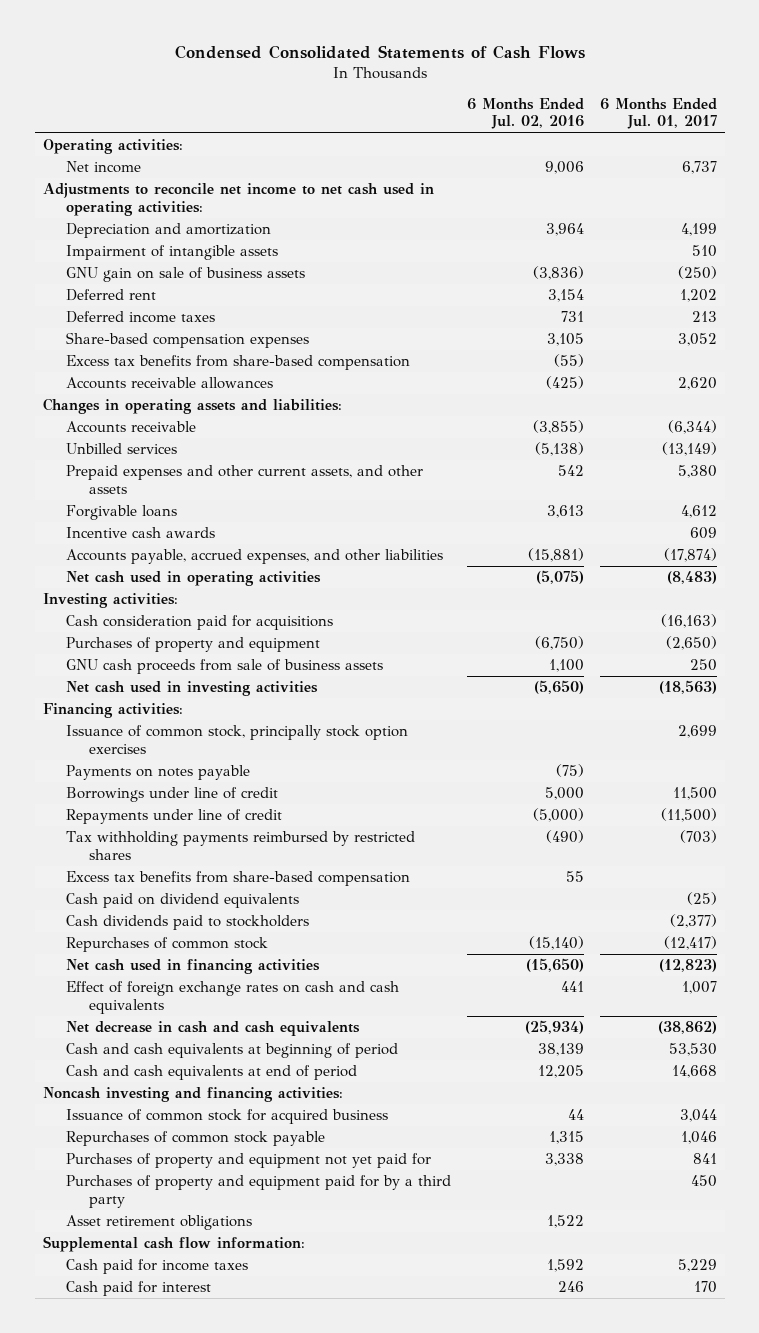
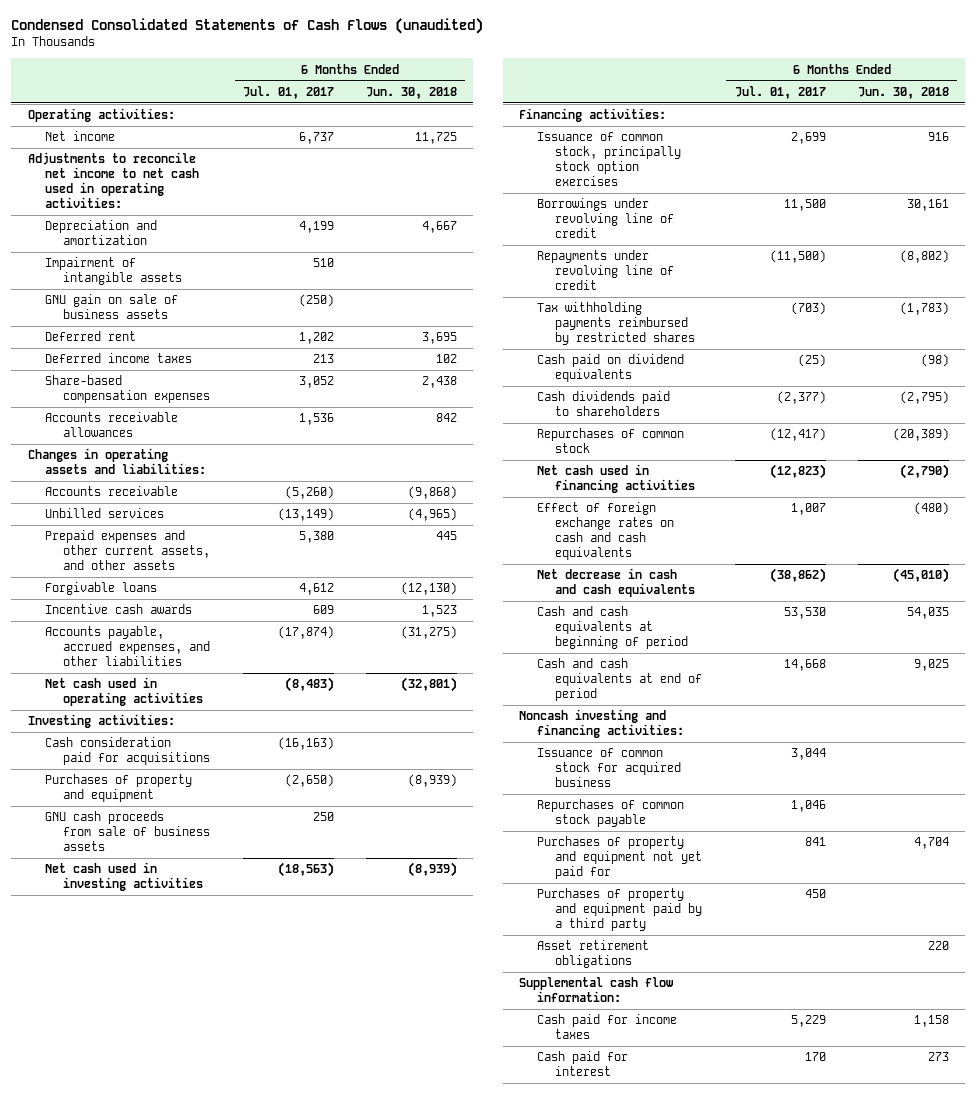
- Condensed Consolidated Statements of Cash Flows
+ Condensed Consolidated Statements of Cash Flows (unaudited)
- | 6 Months Ended Jul. 02, 2016 | 6 Months Ended Jul. 01, 2017
+ | 6 Months Ended Jul. 01, 2017 | 6 Months Ended Jun. 30, 2018
- Excess tax benefits from share-based compensation | (55) |
- Accounts receivable allowances | (425) | 2,620
+ Accounts receivable allowances | 1,536 | 842
- Accounts receivable | (3,855) | (6,344)
+ Accounts receivable | (5,260) | (9,868)
- Payments on notes payable | (75) |
- Borrowings under line of credit | 5,000 | 11,500
- Repayments under line of credit | (5,000) | (11,500)
+ Borrowings under revolving line of credit | 11,500 | 30,161
+ Repayments under revolving line of credit | (11,500) | (8,802)
- Excess tax benefits from share-based compensation | 55 |
- Cash dividends paid to stockholders | | (2,377)
+ Cash dividends paid to shareholders | (2,377) | (2,795)
- Purchases of property and equipment paid for by a third party | | 450
+ Purchases of property and equipment paid by a third party | 450 |

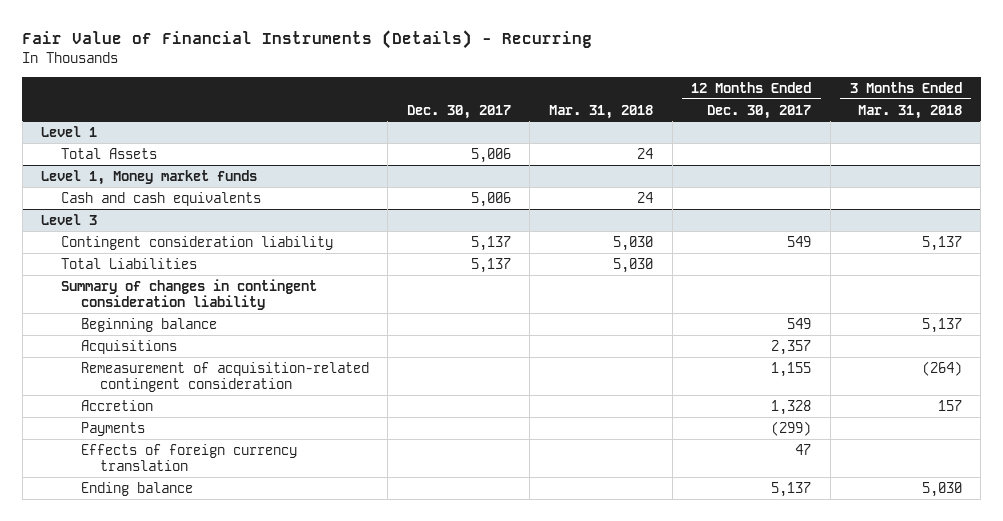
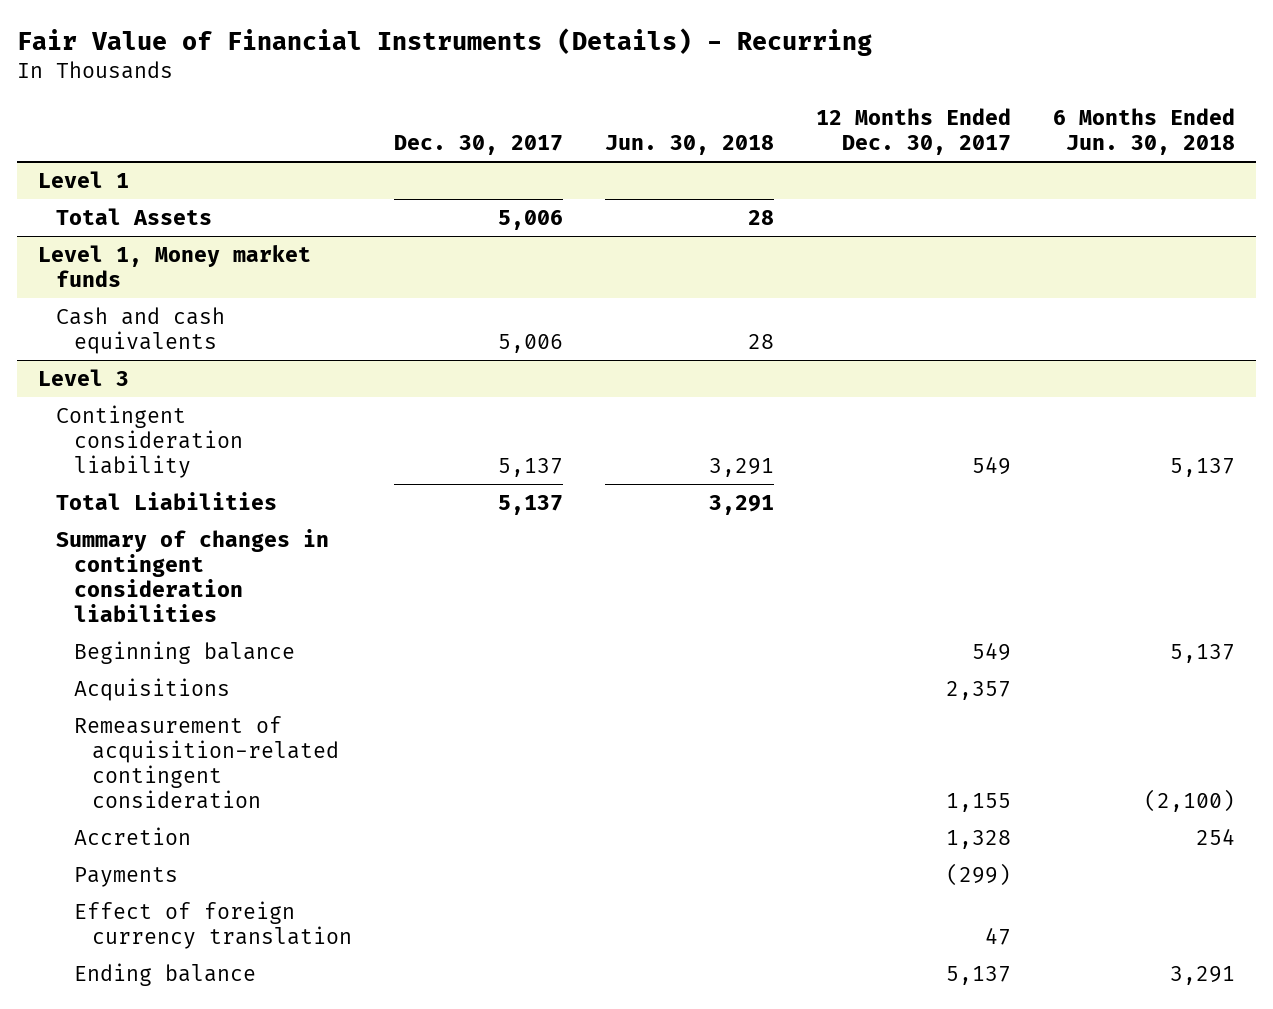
- | Dec. 30, 2017 | Mar. 31, 2018 | 12 Months Ended Dec. 30, 2017 | 3 Months Ended Mar. 31, 2018
+ | Dec. 30, 2017 | Jun. 30, 2018 | 12 Months Ended Dec. 30, 2017 | 6 Months Ended Jun. 30, 2018
@ Level 3
- Summary of changes in contingent consideration liability
+ Summary of changes in contingent consideration liabilities
- Effects of foreign currency translation | | | 47 |
+ Effect of foreign currency translation | | | 47 |

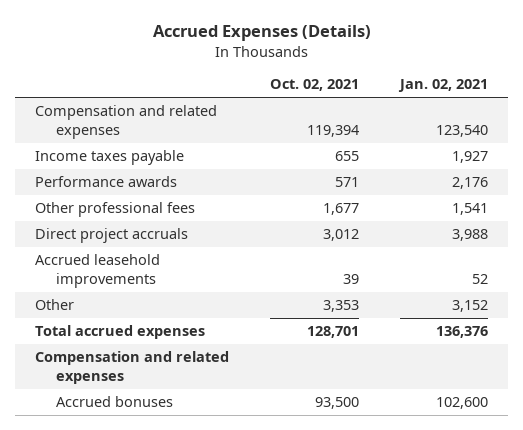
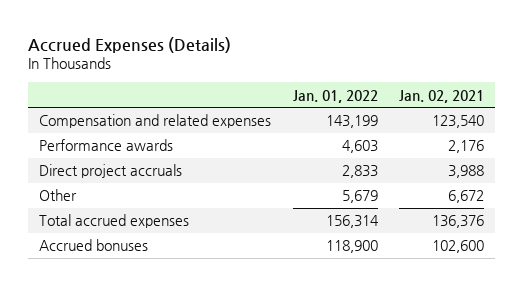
- | Oct. 02, 2021 | Jan. 02, 2021
+ | Jan. 01, 2022 | Jan. 02, 2021
- Income taxes payable | 655 | 1,927
- Other professional fees | 1,677 | 1,541
- Accrued leasehold improvements | 39 | 52
- Other | 3,353 | 3,152
+ Other | 5,679 | 6,672
- Compensation and related expenses

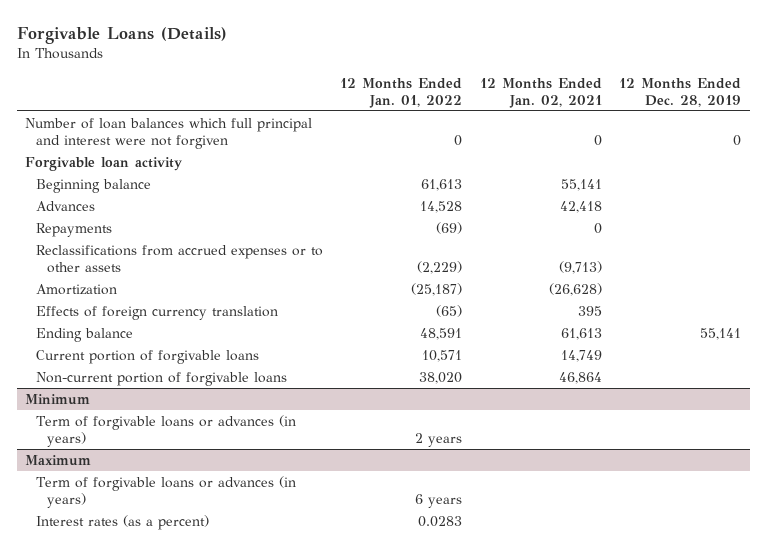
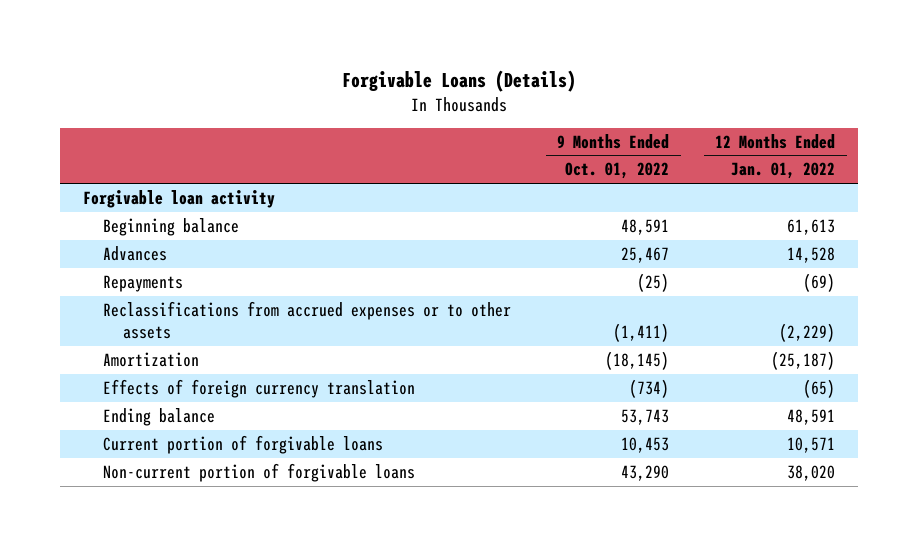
- | 12 Months Ended Jan. 01, 2022 | 12 Months Ended Jan. 02, 2021 | 12 Months Ended Dec. 28, 2019
+ | 9 Months Ended Oct. 01, 2022 | 12 Months Ended Jan. 01, 2022
- Number of loan balances which full principal and interest were not forgiven | 0 | 0 | 0
- Minimum
- Term of forgivable loans or advances (in years) | 2 years | |
- Maximum
- Term of forgivable loans or advances (in years) | 6 years | |
- Interest rates (as a percent) | 0.0283 | |

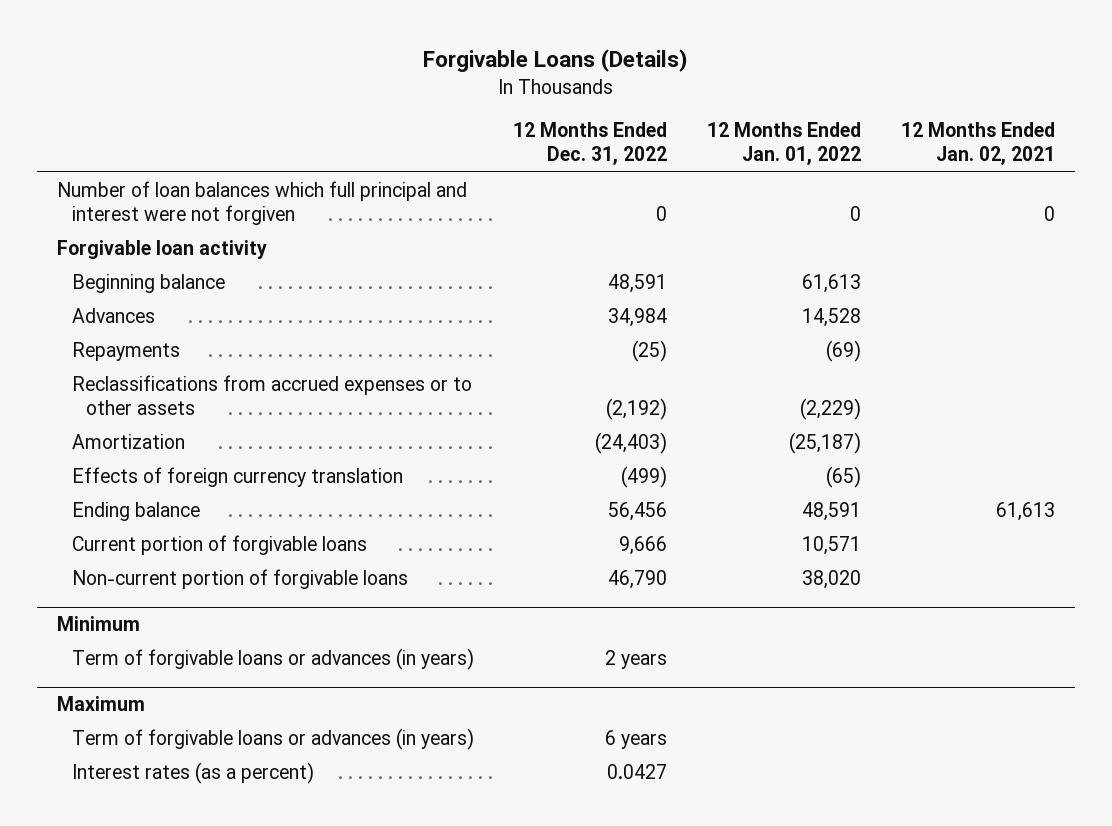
- | 9 Months Ended Oct. 01, 2022 | 12 Months Ended Jan. 01, 2022
+ | 12 Months Ended Dec. 31, 2022 | 12 Months Ended Jan. 01, 2022 | 12 Months Ended Jan. 02, 2021
+ Number of loan balances which full principal and interest were not forgiven | 0 | 0 | 0
+ Minimum
+ Term of forgivable loans or advances (in years) | 2 years | |
+ Maximum
+ Term of forgivable loans or advances (in years) | 6 years | |
+ Interest rates (as a percent) | 0.0427 | |

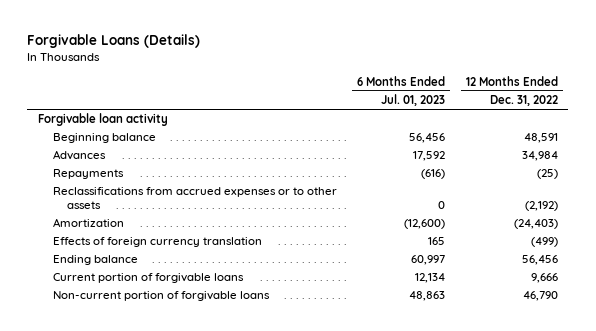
- | 12 Months Ended Dec. 31, 2022 | 12 Months Ended Jan. 01, 2022 | 12 Months Ended Jan. 02, 2021
+ | 6 Months Ended Jul. 01, 2023 | 12 Months Ended Dec. 31, 2022
- Number of loan balances which full principal and interest were not forgiven | 0 | 0 | 0
- Minimum
- Term of forgivable loans or advances (in years) | 2 years | |
- Maximum
- Term of forgivable loans or advances (in years) | 6 years | |
- Interest rates (as a percent) | 0.0427 | |

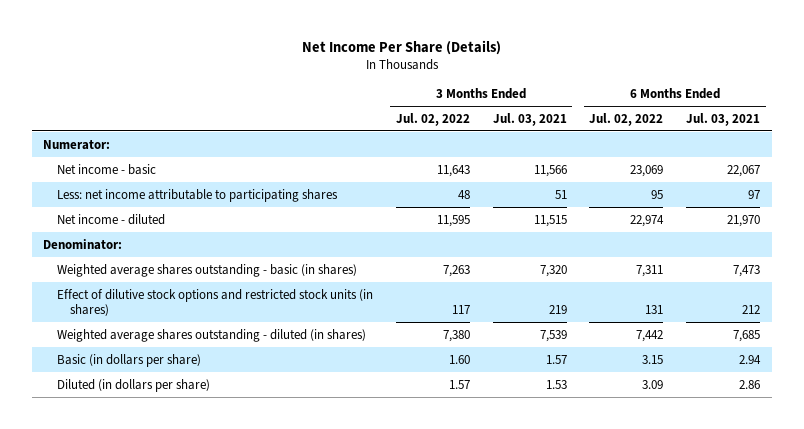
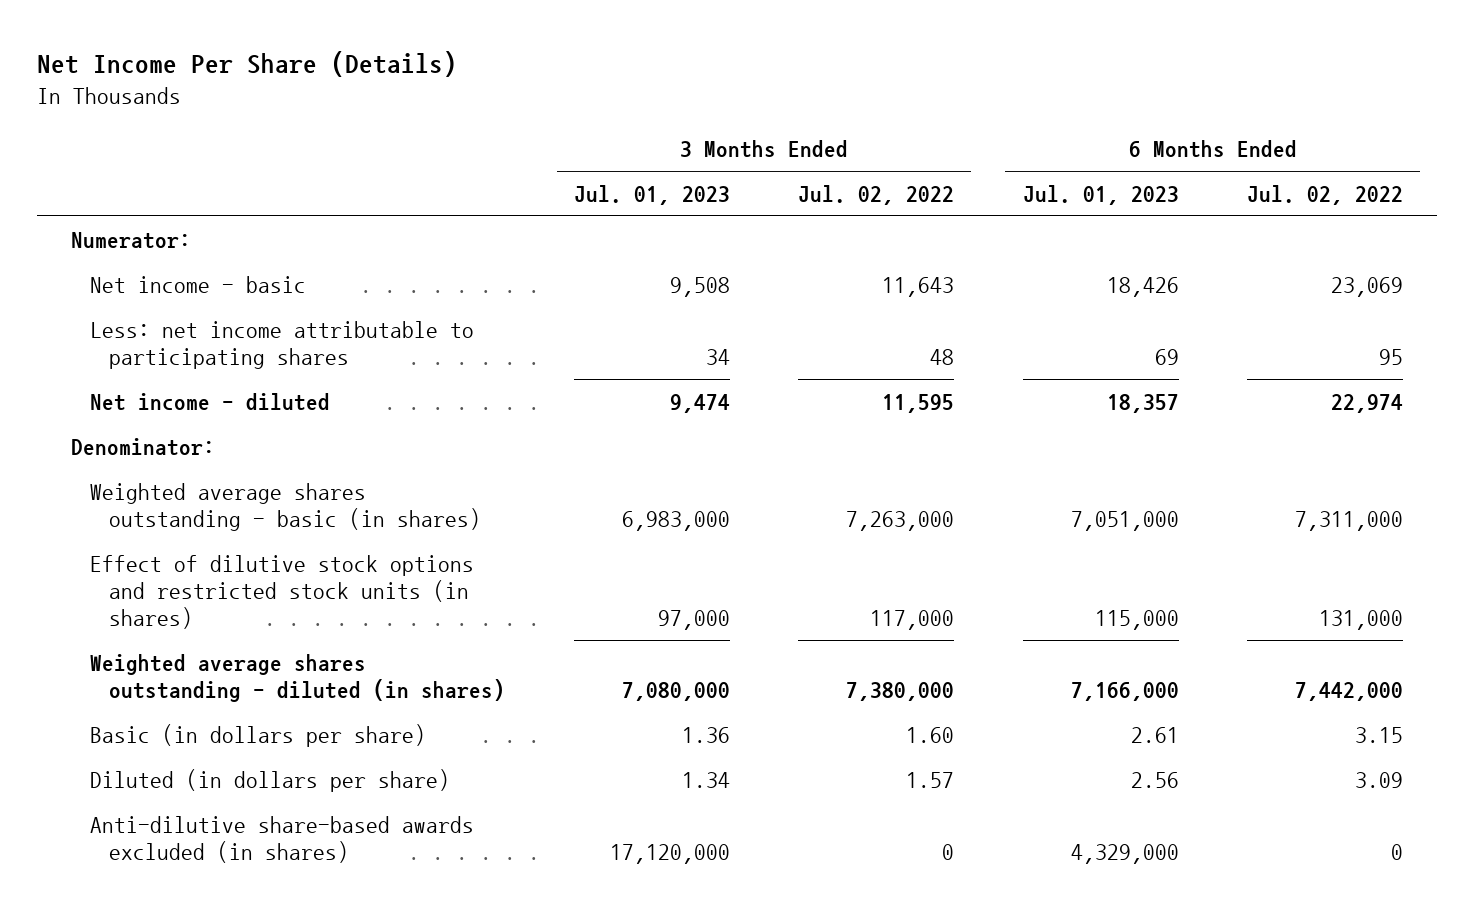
- | 3 Months Ended Jul. 02, 2022 | 3 Months Ended Jul. 03, 2021 | 6 Months Ended Jul. 02, 2022 | 6 Months Ended Jul. 03, 2021
+ | 3 Months Ended Jul. 01, 2023 | 3 Months Ended Jul. 02, 2022 | 6 Months Ended Jul. 01, 2023 | 6 Months Ended Jul. 02, 2022
- Weighted average shares outstanding - basic (in shares) | 7,263 | 7,320 | 7,311 | 7,473
- Effect of dilutive stock options and restricted stock units (in shares) | 117 | 219 | 131 | 212
- Weighted average shares outstanding - diluted (in shares) | 7,380 | 7,539 | 7,442 | 7,685
+ Weighted average shares outstanding - basic (in shares) | 6,983,000 | 7,263,000 | 7,051,000 | 7,311,000
+ Effect of dilutive stock options and restricted stock units (in shares) | 97,000 | 117,000 | 115,000 | 131,000
+ Weighted average shares outstanding - diluted (in shares) | 7,080,000 | 7,380,000 | 7,166,000 | 7,442,000
+ Anti-dilutive share-based awards excluded (in shares) | 17,120,000 | 0 | 4,329,000 | 0

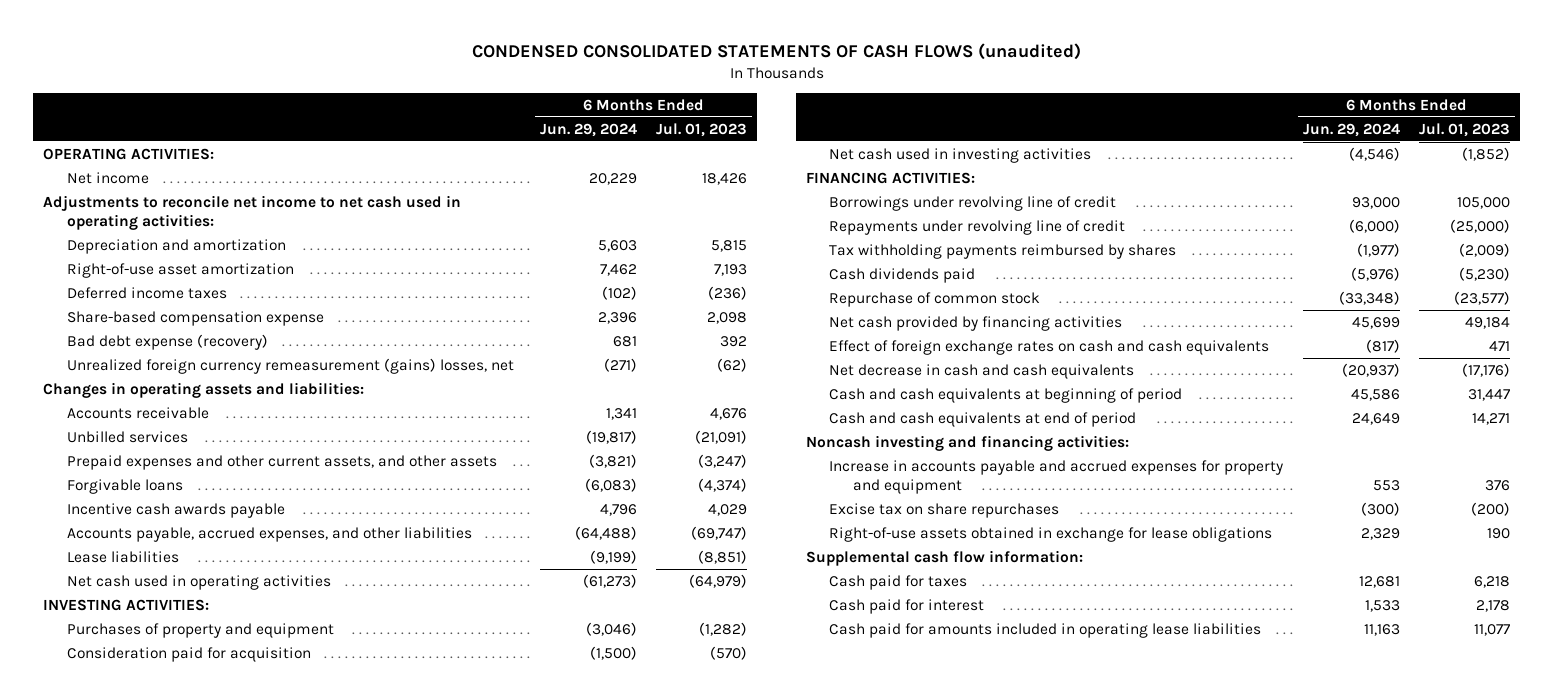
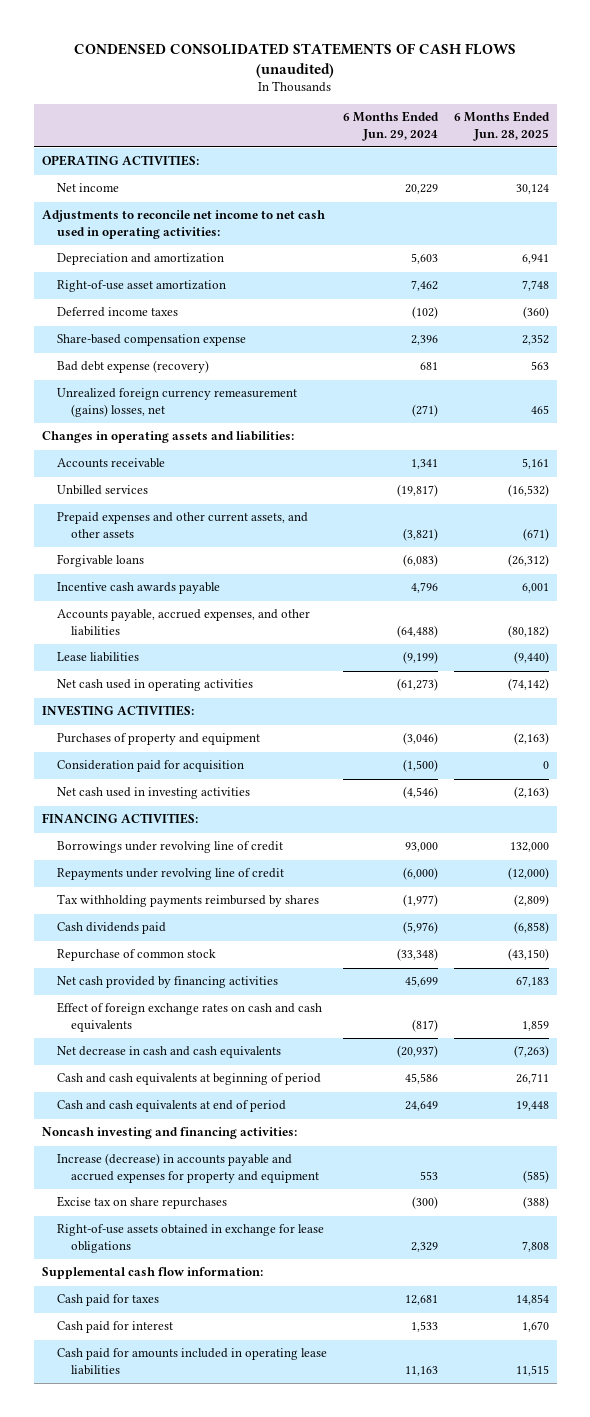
- | 6 Months Ended Jun. 29, 2024 | 6 Months Ended Jul. 01, 2023
+ | 6 Months Ended Jun. 29, 2024 | 6 Months Ended Jun. 28, 2025
- Increase in accounts payable and accrued expenses for property and equipment | 553 | 376
+ Increase (decrease) in accounts payable and accrued expenses for property and equipment | 553 | (585)

